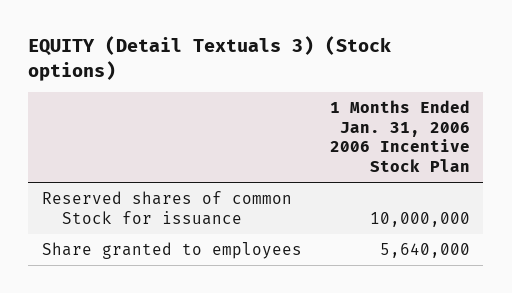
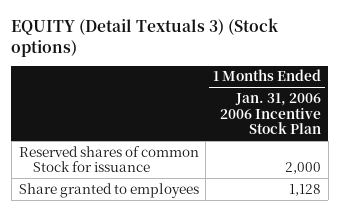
- Reserved shares of common Stock for issuance | 10,000,000
- Share granted to employees | 5,640,000
+ Reserved shares of common Stock for issuance | 2,000
+ Share granted to employees | 1,128

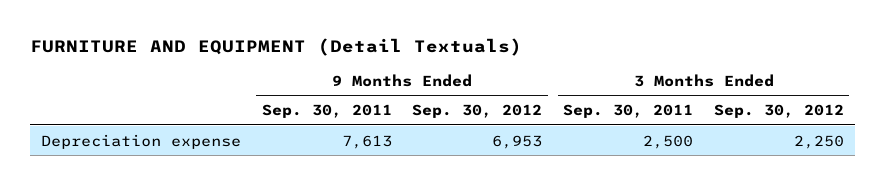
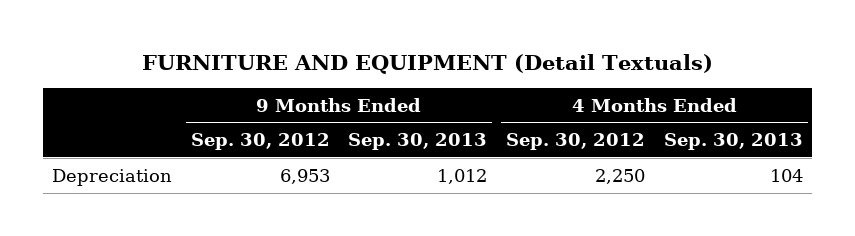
- | 9 Months Ended Sep. 30, 2011 | 9 Months Ended Sep. 30, 2012 | 3 Months Ended Sep. 30, 2011 | 3 Months Ended Sep. 30, 2012
+ | 9 Months Ended Sep. 30, 2012 | 9 Months Ended Sep. 30, 2013 | 4 Months Ended Sep. 30, 2012 | 4 Months Ended Sep. 30, 2013
- Depreciation expense | 7,613 | 6,953 | 2,500 | 2,250
+ Depreciation | 6,953 | 1,012 | 2,250 | 104

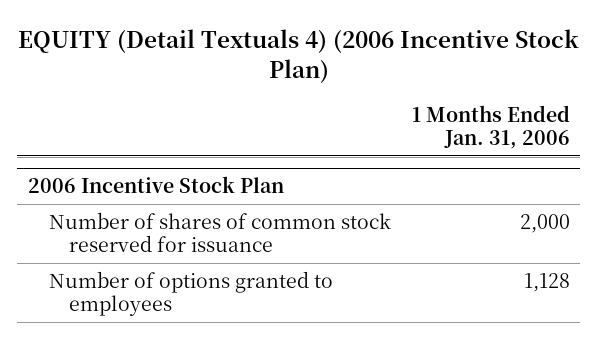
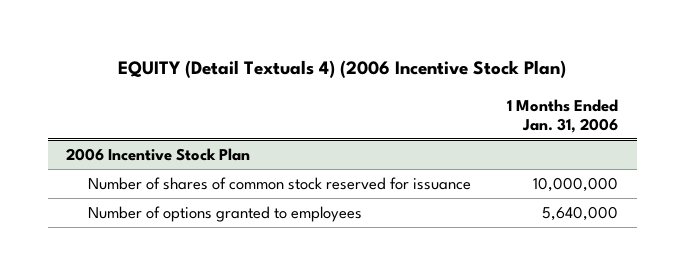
@ 2006 Incentive Stock Plan
- Number of shares of common stock reserved for issuance | 2,000
- Number of options granted to employees | 1,128
+ Number of shares of common stock reserved for issuance | 10,000,000
+ Number of options granted to employees | 5,640,000

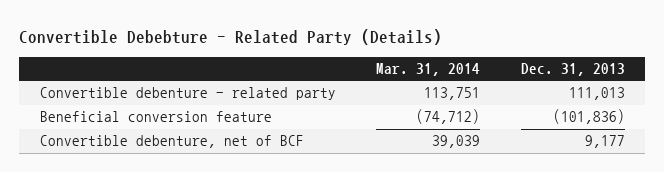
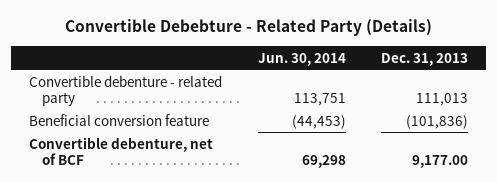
- | Mar. 31, 2014 | Dec. 31, 2013
+ | Jun. 30, 2014 | Dec. 31, 2013
- Convertible debenture, net of BCF | 39,039 | 9,177
+ Convertible debenture, net of BCF | 69,298 | 9,177.00

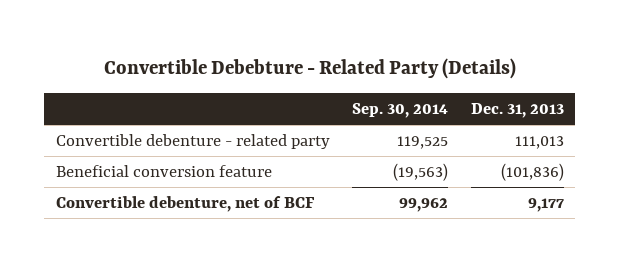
- | Jun. 30, 2014 | Dec. 31, 2013
+ | Sep. 30, 2014 | Dec. 31, 2013
- Convertible debenture, net of BCF | 69,298 | 9,177.00
+ Convertible debenture, net of BCF | 99,962 | 9,177

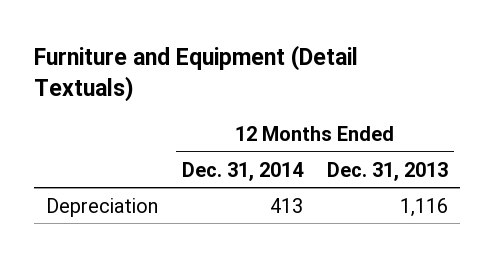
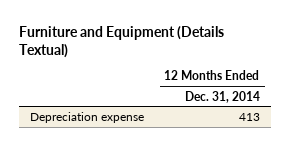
- Furniture and Equipment (Detail Textuals)
+ Furniture and Equipment (Details Textual)
- | 12 Months Ended Dec. 31, 2014 | 12 Months Ended Dec. 31, 2013
+ | 12 Months Ended Dec. 31, 2014
- Depreciation | 413 | 1,116
+ Depreciation expense | 413

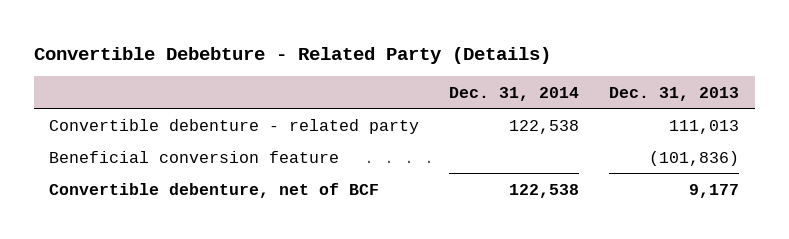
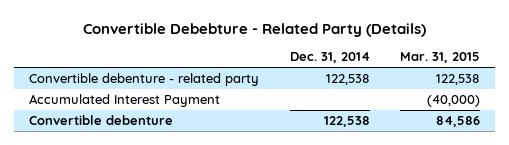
- | Dec. 31, 2014 | Dec. 31, 2013
+ | Dec. 31, 2014 | Mar. 31, 2015
- Beneficial conversion feature | | (101,836)
- Convertible debenture, net of BCF | 122,538 | 9,177
+ Accumulated Interest Payment | | (40,000)
+ Convertible debenture | 122,538 | 84,586

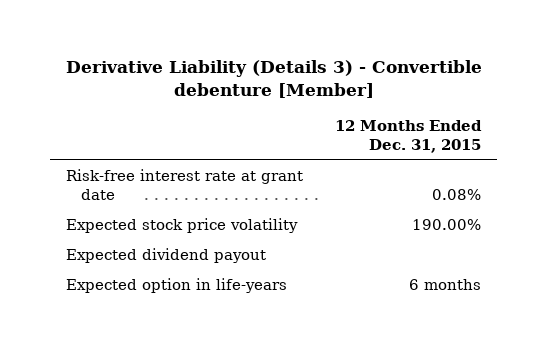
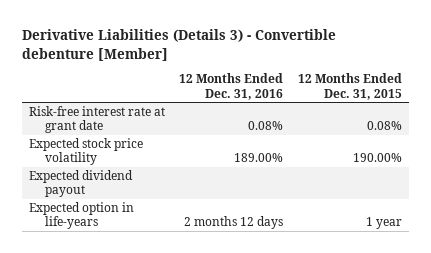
- Derivative Liability (Details 3) - Convertible debenture [Member]
+ Derivative Liabilities (Details 3) - Convertible debenture [Member]
- | 12 Months Ended Dec. 31, 2015
+ | 12 Months Ended Dec. 31, 2016 | 12 Months Ended Dec. 31, 2015
- Expected option in life-years | 6 months
+ Expected option in life-years | 2 months 12 days | 1 year

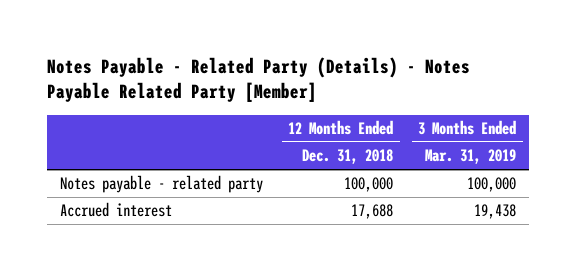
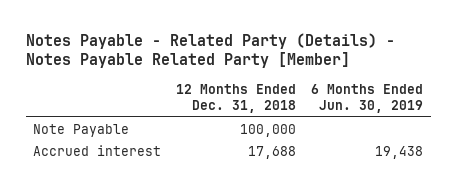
- | 12 Months Ended Dec. 31, 2018 | 3 Months Ended Mar. 31, 2019
+ | 12 Months Ended Dec. 31, 2018 | 6 Months Ended Jun. 30, 2019
- Notes payable - related party | 100,000 | 100,000
+ Note Payable | 100,000 |

